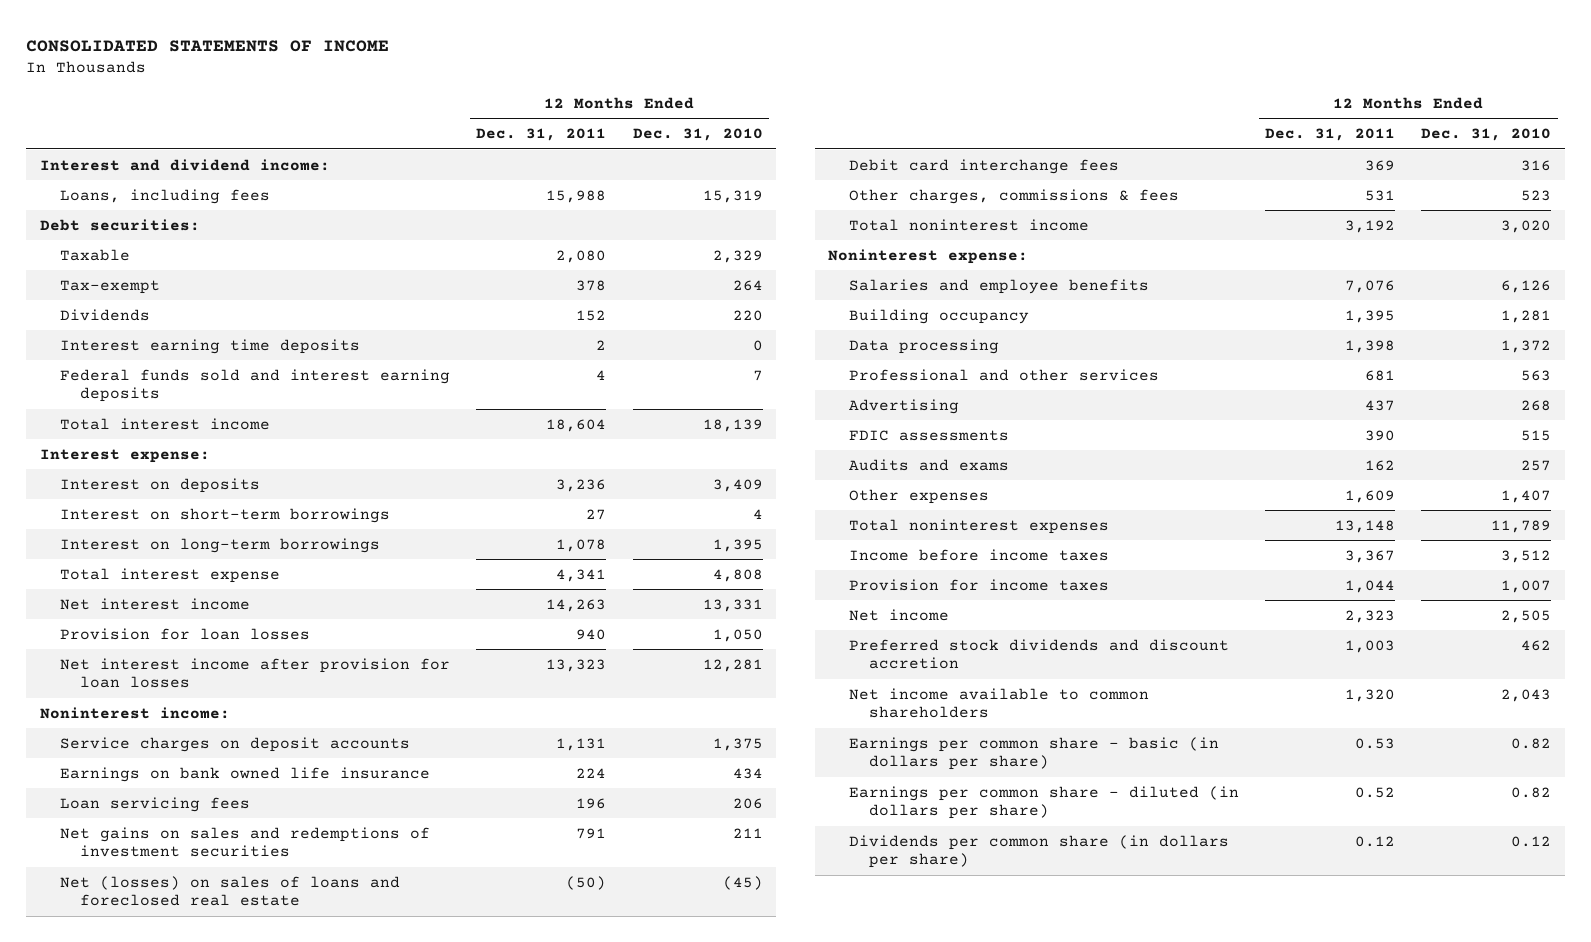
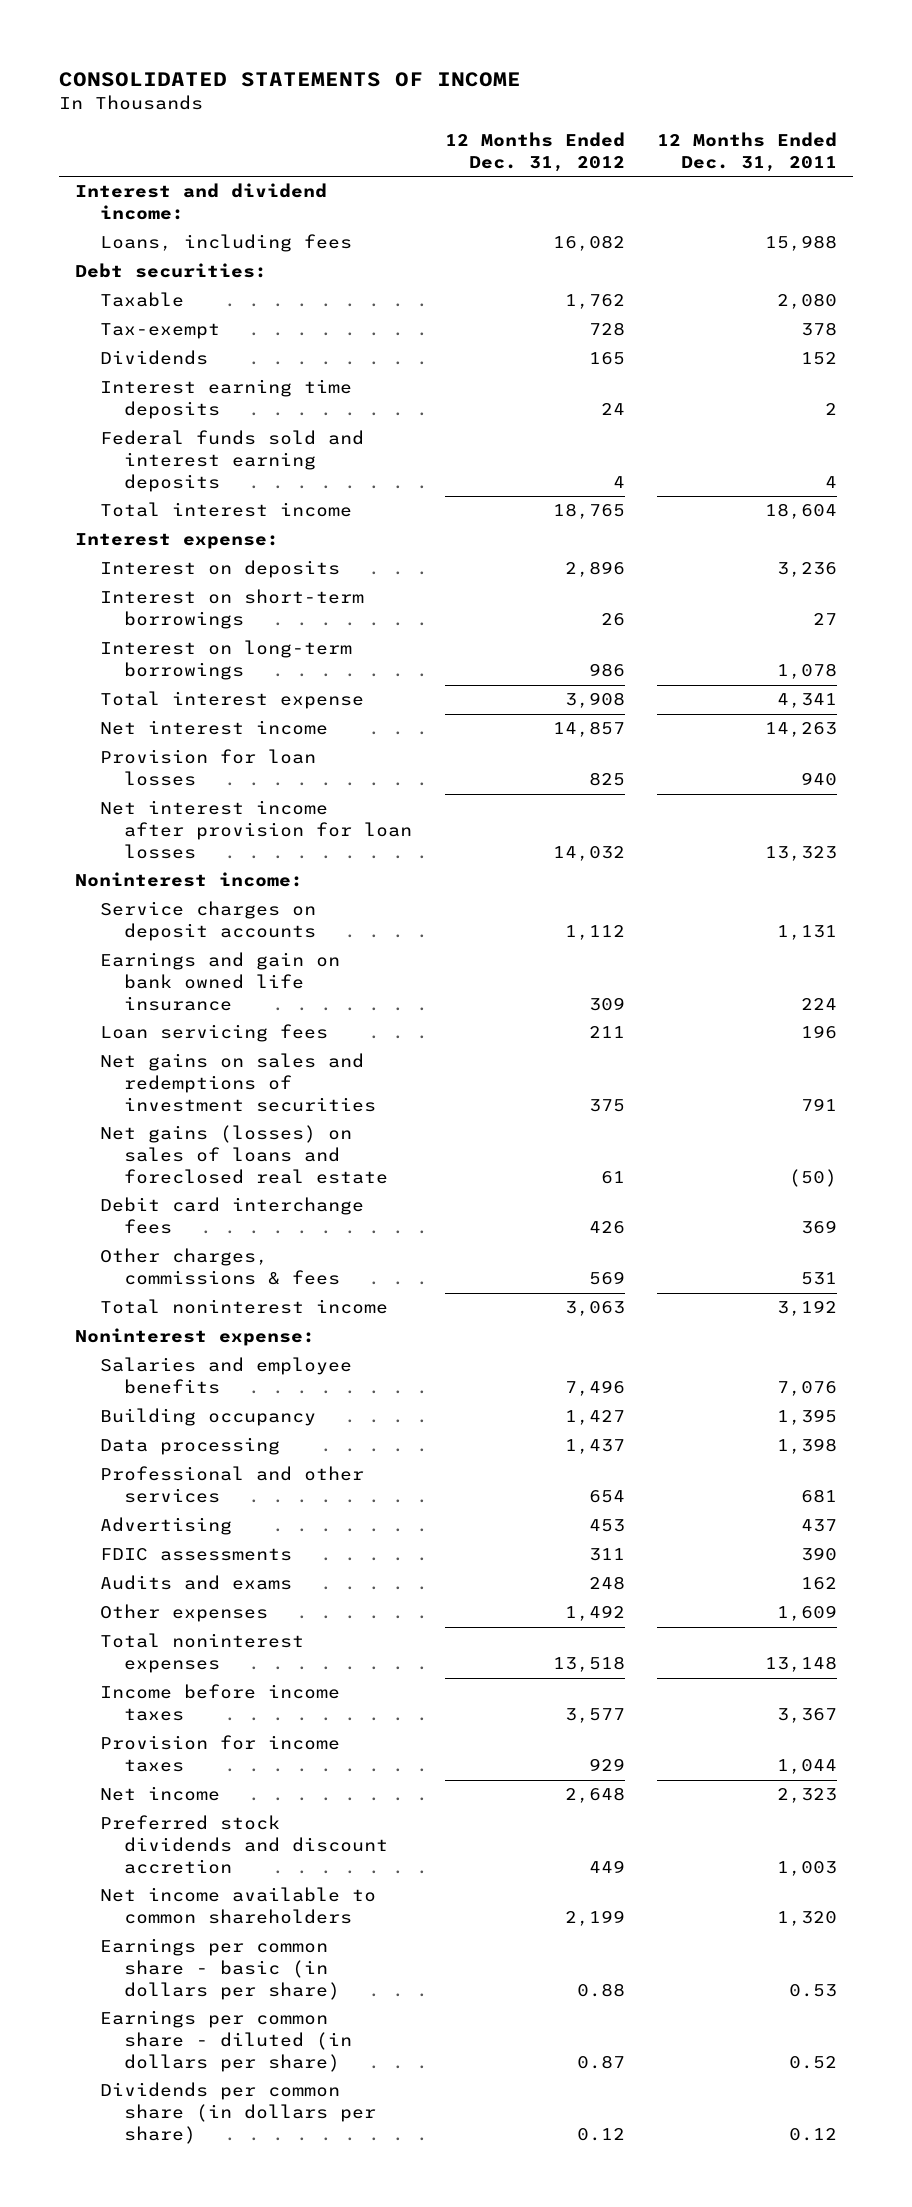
- | 12 Months Ended Dec. 31, 2011 | 12 Months Ended Dec. 31, 2010
+ | 12 Months Ended Dec. 31, 2012 | 12 Months Ended Dec. 31, 2011
- Earnings on bank owned life insurance | 224 | 434
+ Earnings and gain on bank owned life insurance | 309 | 224
- Net (losses) on sales of loans and foreclosed real estate | (50) | (45)
+ Net gains (losses) on sales of loans and foreclosed real estate | 61 | (50)

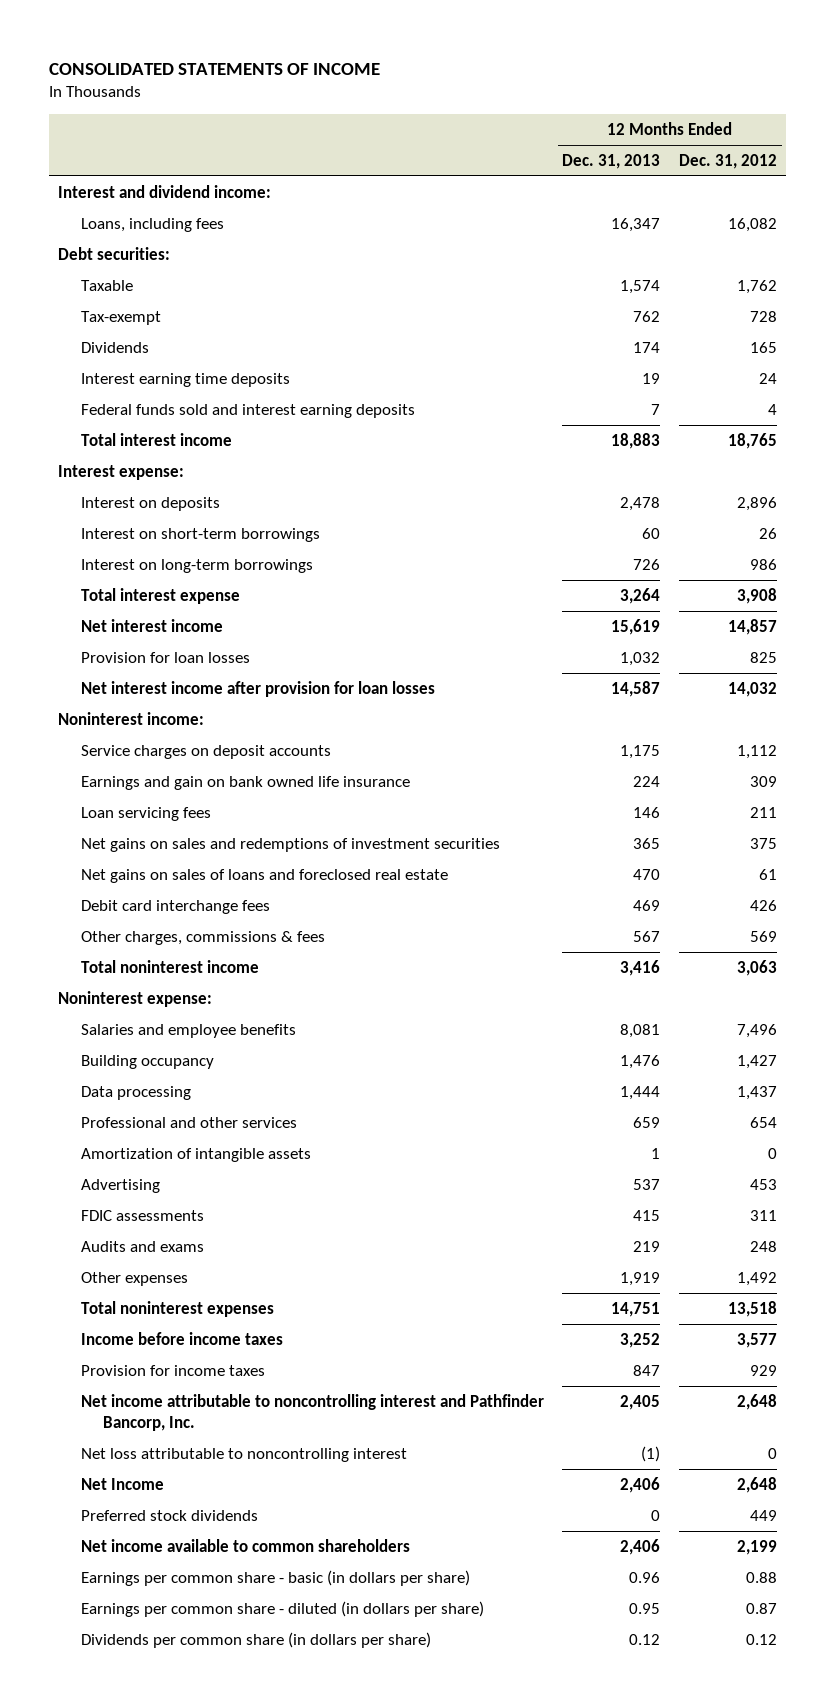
- | 12 Months Ended Dec. 31, 2012 | 12 Months Ended Dec. 31, 2011
+ | 12 Months Ended Dec. 31, 2013 | 12 Months Ended Dec. 31, 2012
- Net gains (losses) on sales of loans and foreclosed real estate | 61 | (50)
+ Net gains on sales of loans and foreclosed real estate | 470 | 61
+ Amortization of intangible assets | 1 | 0
- Net income | 2,648 | 2,323
- Preferred stock dividends and discount accretion | 449 | 1,003
+ Net income attributable to noncontrolling interest and Pathfinder Bancorp, Inc. | 2,405 | 2,648
+ Net loss attributable to noncontrolling interest | (1) | 0
+ Net Income | 2,406 | 2,648
+ Preferred stock dividends | 0 | 449

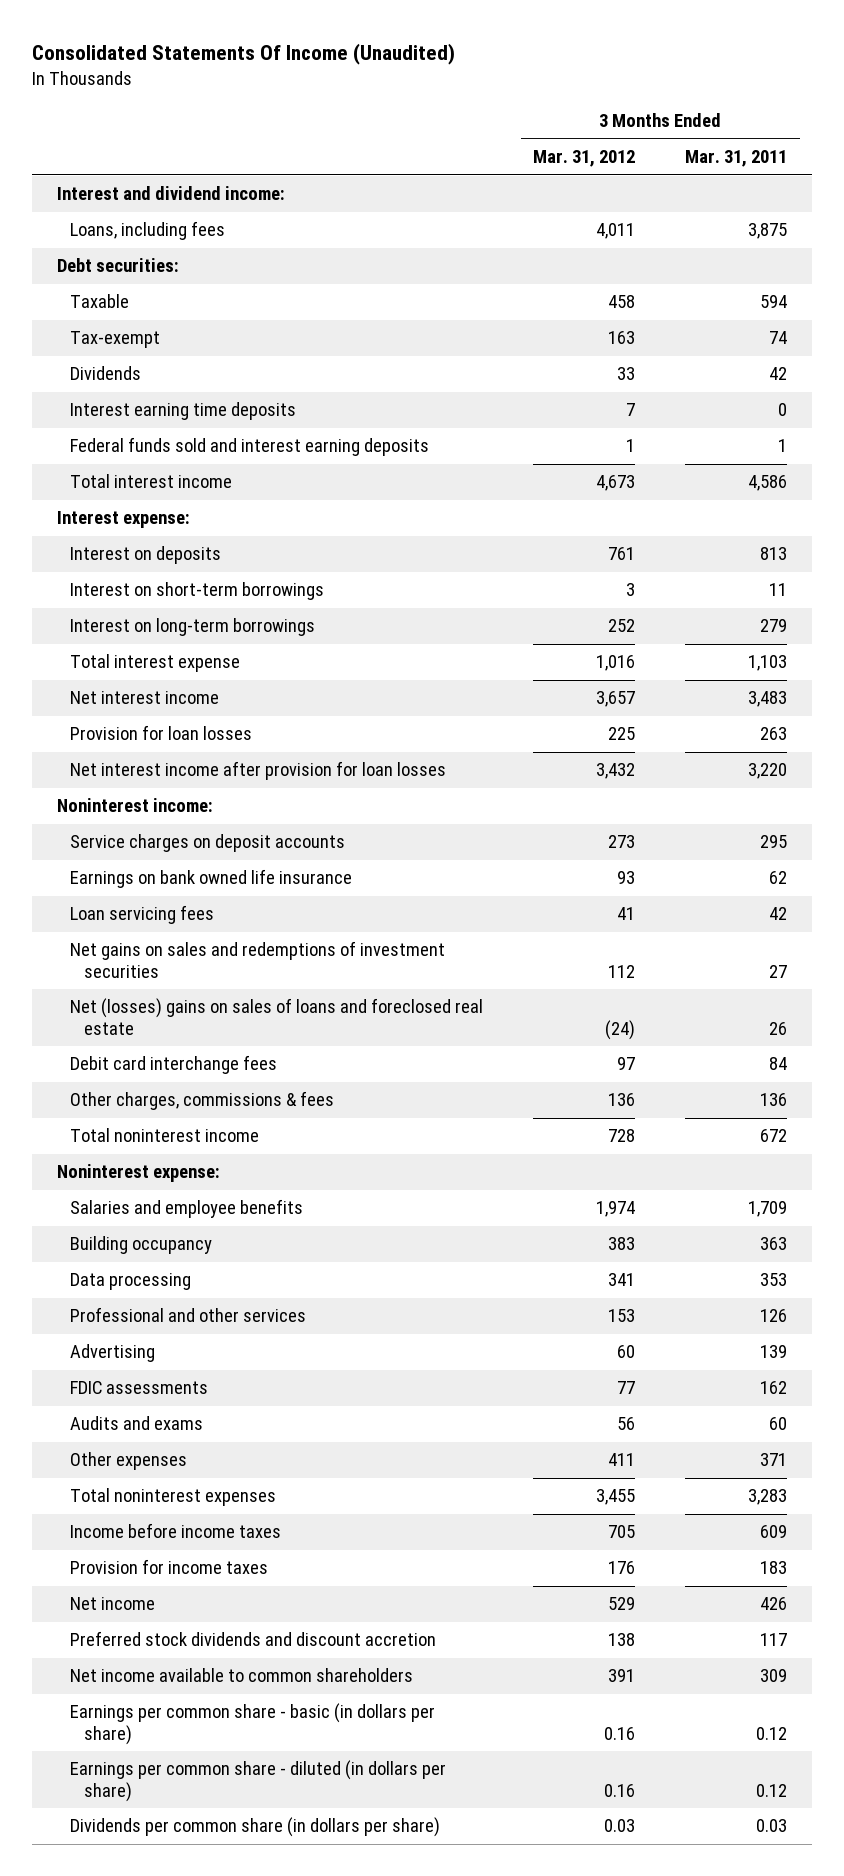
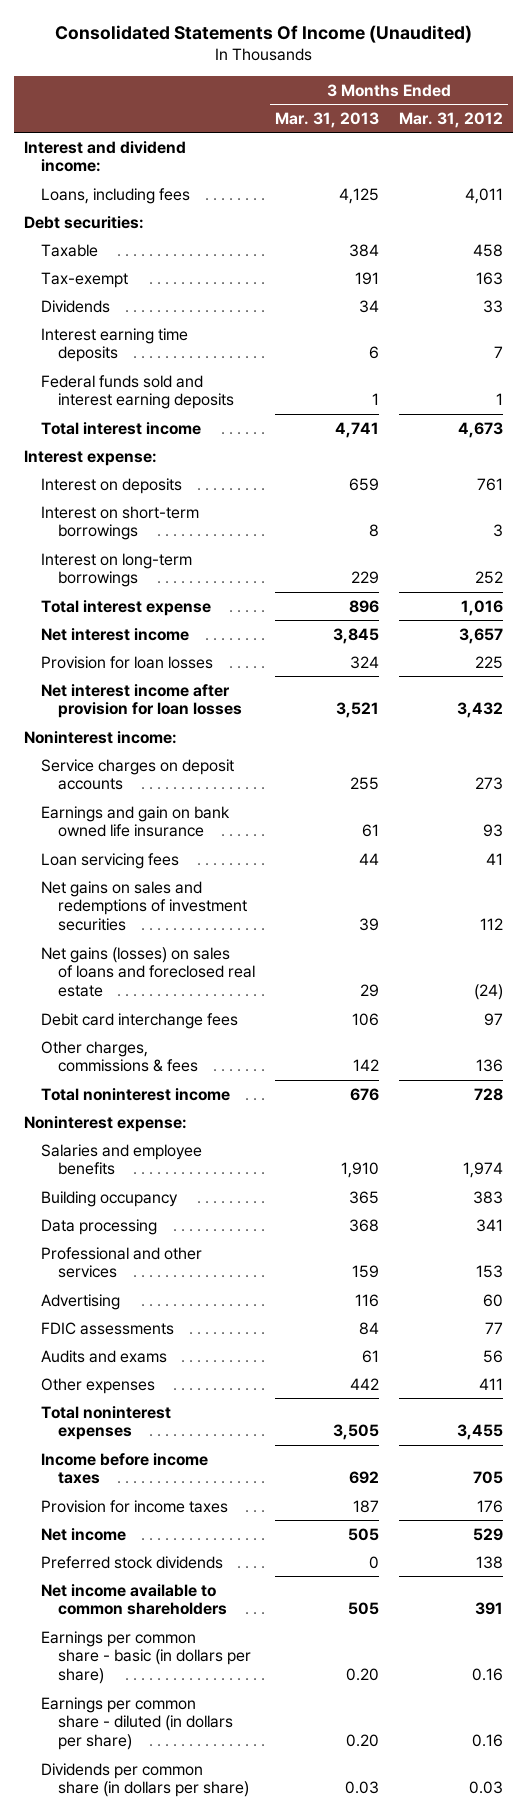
- | 3 Months Ended Mar. 31, 2012 | 3 Months Ended Mar. 31, 2011
+ | 3 Months Ended Mar. 31, 2013 | 3 Months Ended Mar. 31, 2012
- Earnings on bank owned life insurance | 93 | 62
+ Earnings and gain on bank owned life insurance | 61 | 93
- Net (losses) gains on sales of loans and foreclosed real estate | (24) | 26
+ Net gains (losses) on sales of loans and foreclosed real estate | 29 | (24)
- Preferred stock dividends and discount accretion | 138 | 117
+ Preferred stock dividends | 0 | 138

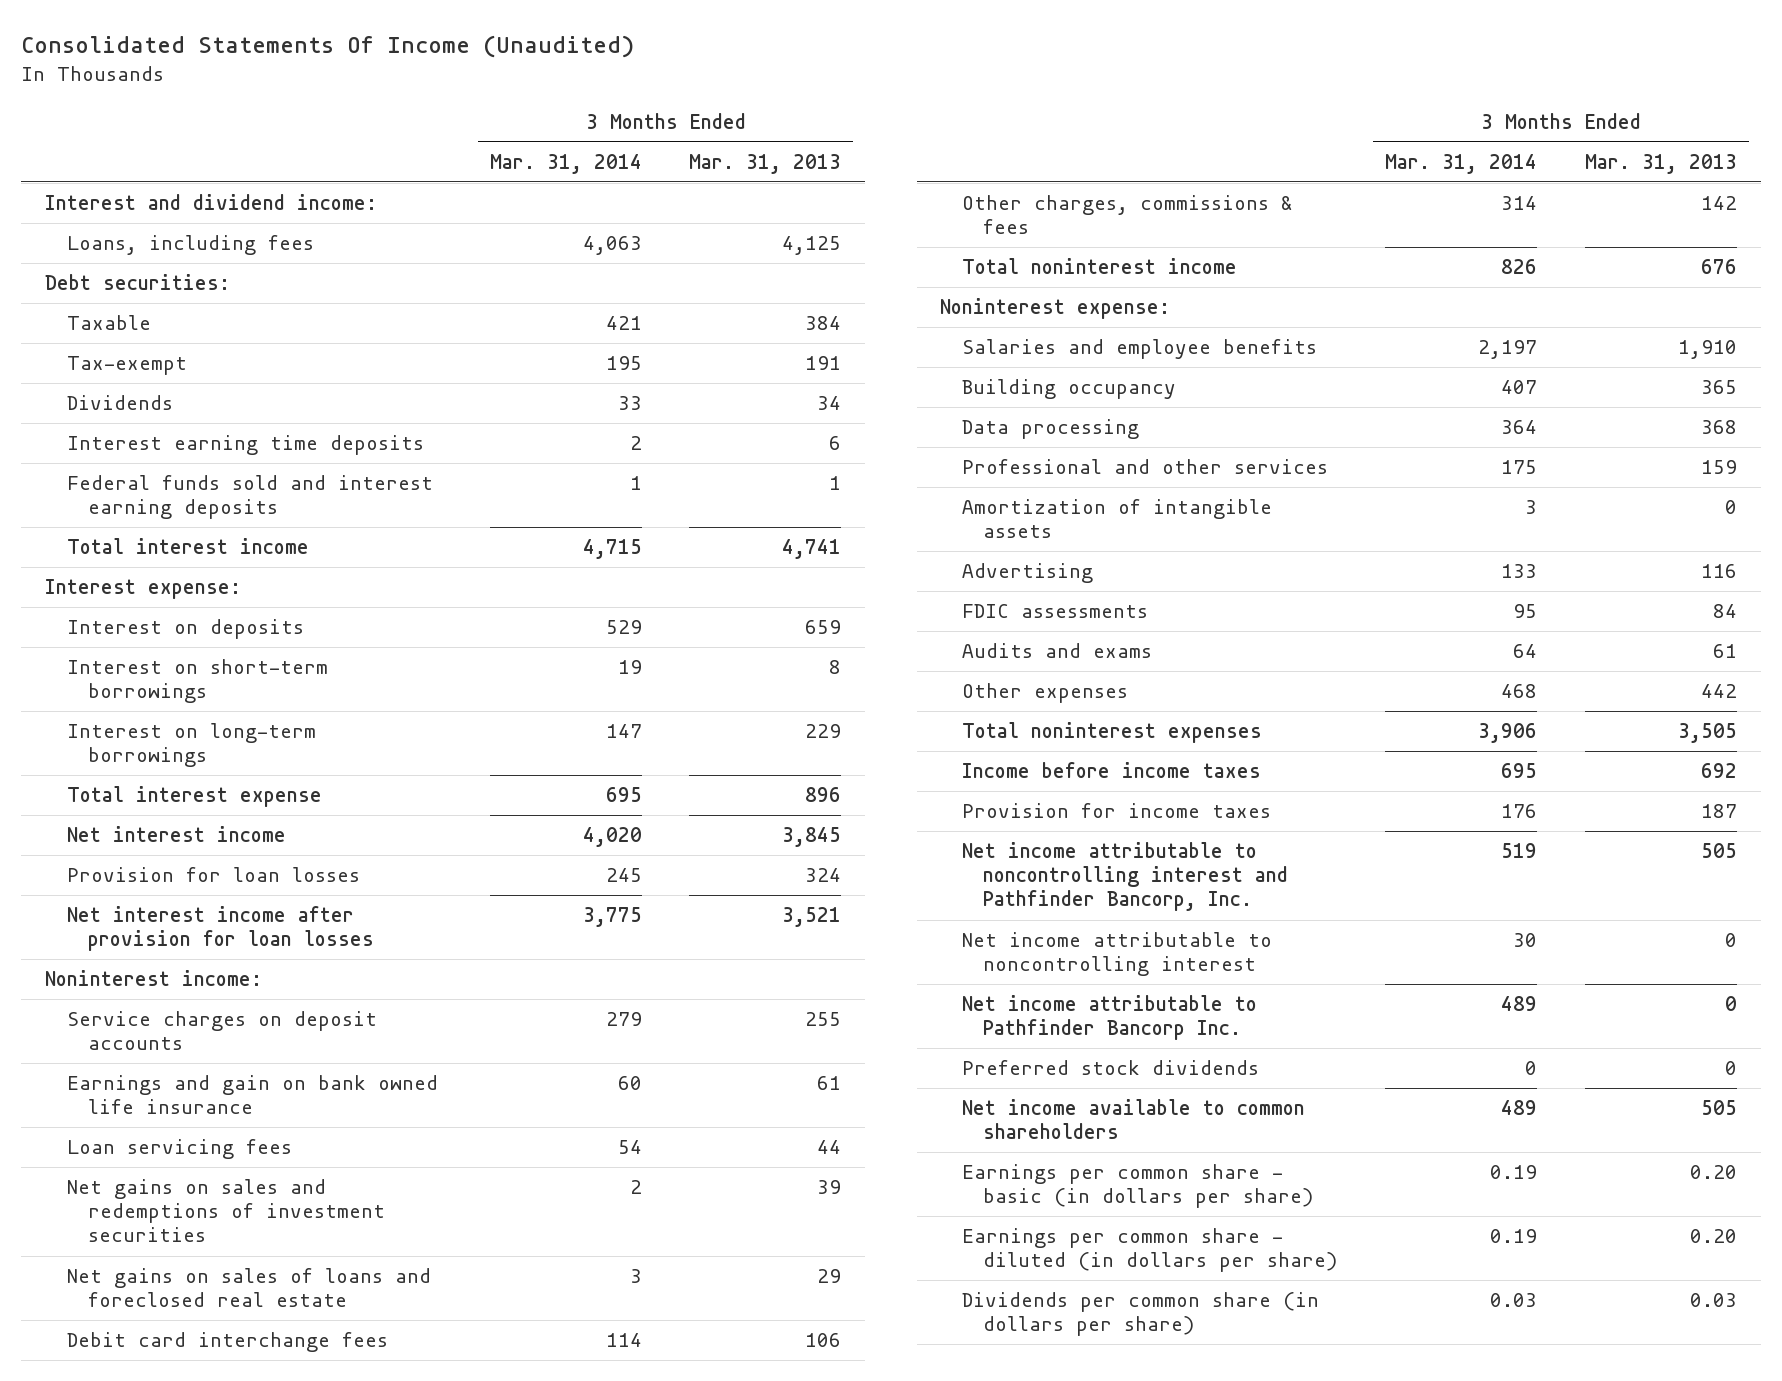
- | 3 Months Ended Mar. 31, 2013 | 3 Months Ended Mar. 31, 2012
+ | 3 Months Ended Mar. 31, 2014 | 3 Months Ended Mar. 31, 2013
- Net gains (losses) on sales of loans and foreclosed real estate | 29 | (24)
+ Net gains on sales of loans and foreclosed real estate | 3 | 29
+ Amortization of intangible assets | 3 | 0
- Net income | 505 | 529
+ Net income attributable to noncontrolling interest and Pathfinder Bancorp, Inc. | 519 | 505
+ Net income attributable to noncontrolling interest | 30 | 0
+ Net income attributable to Pathfinder Bancorp Inc. | 489 | 0

